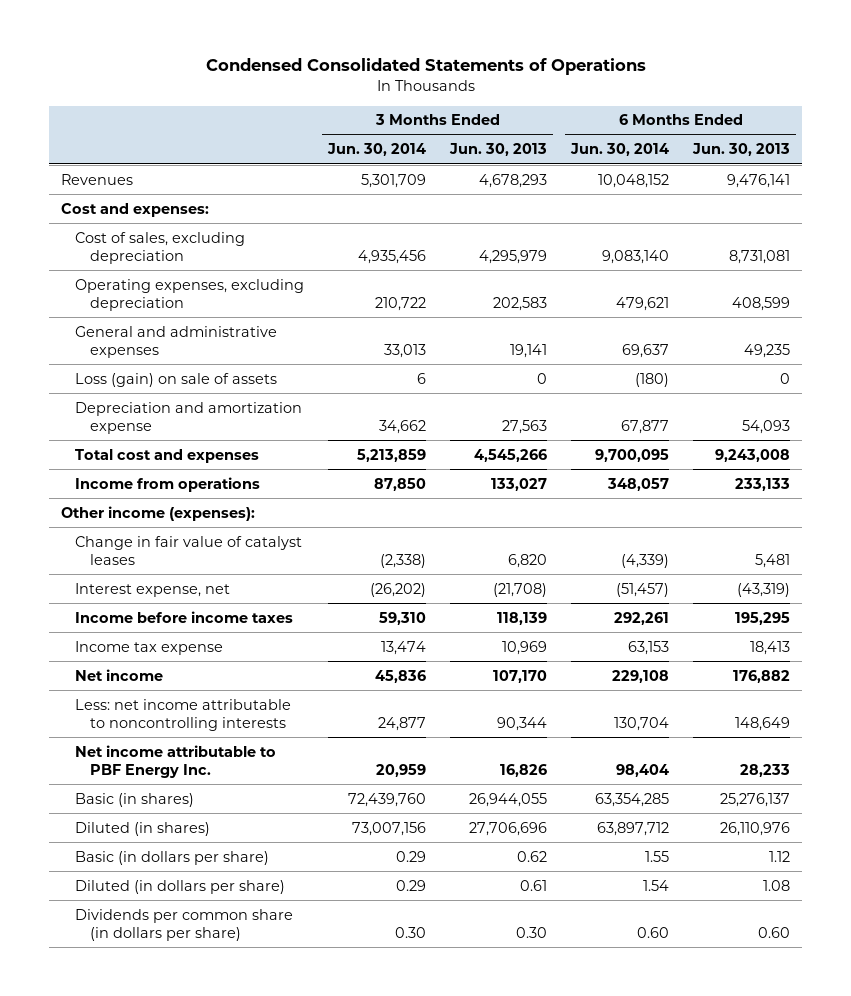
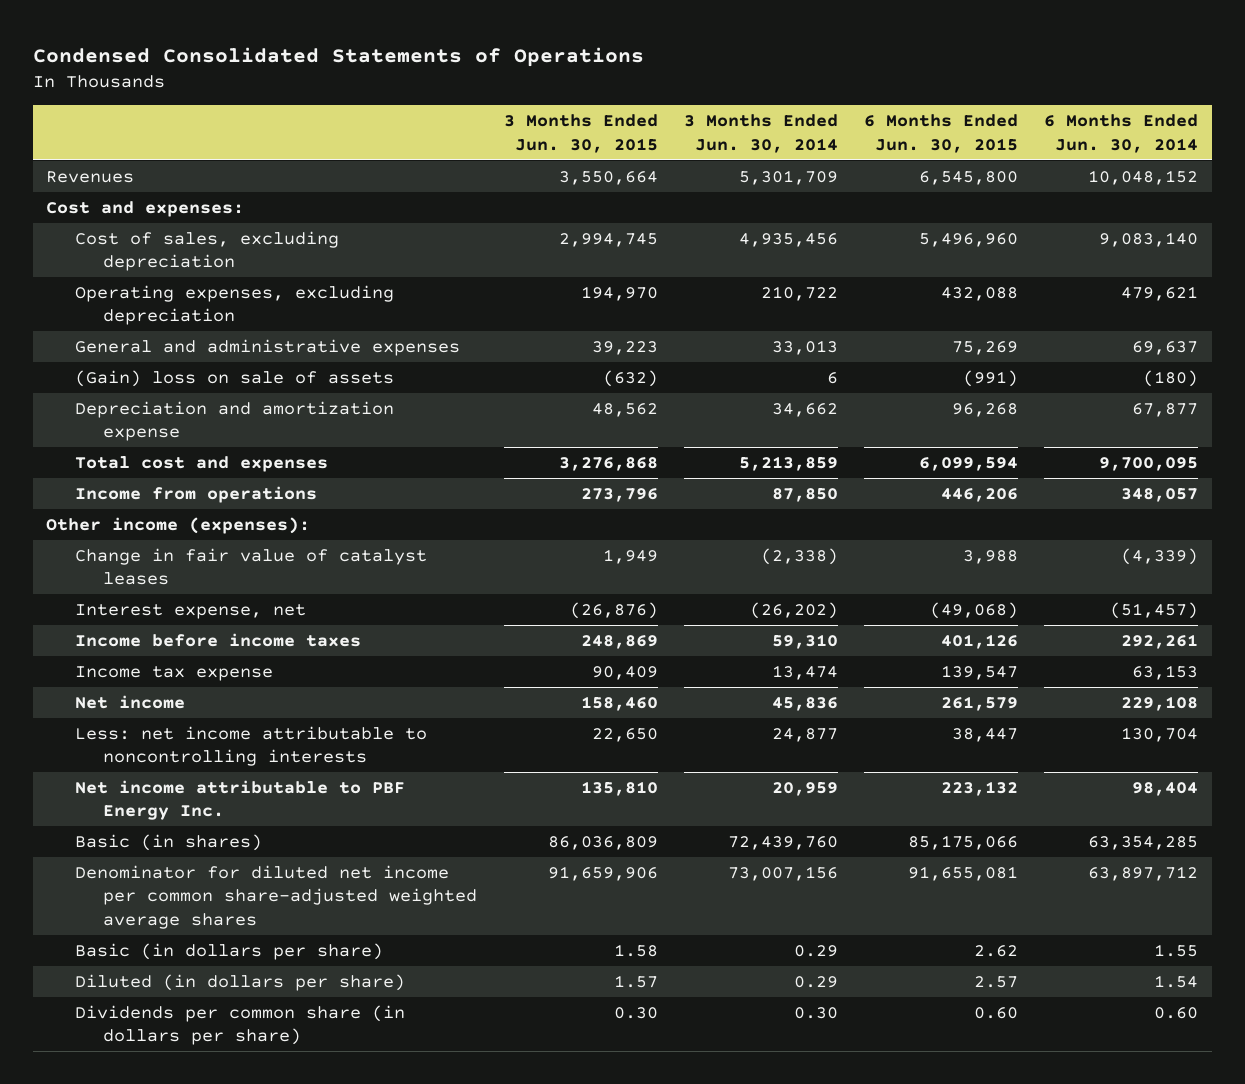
- | 3 Months Ended Jun. 30, 2014 | 3 Months Ended Jun. 30, 2013 | 6 Months Ended Jun. 30, 2014 | 6 Months Ended Jun. 30, 2013
+ | 3 Months Ended Jun. 30, 2015 | 3 Months Ended Jun. 30, 2014 | 6 Months Ended Jun. 30, 2015 | 6 Months Ended Jun. 30, 2014
- Loss (gain) on sale of assets | 6 | 0 | (180) | 0
+ (Gain) loss on sale of assets | (632) | 6 | (991) | (180)
- Diluted (in shares) | 73,007,156 | 27,706,696 | 63,897,712 | 26,110,976
+ Denominator for diluted net income per common share-adjusted weighted average shares | 91,659,906 | 73,007,156 | 91,655,081 | 63,897,712

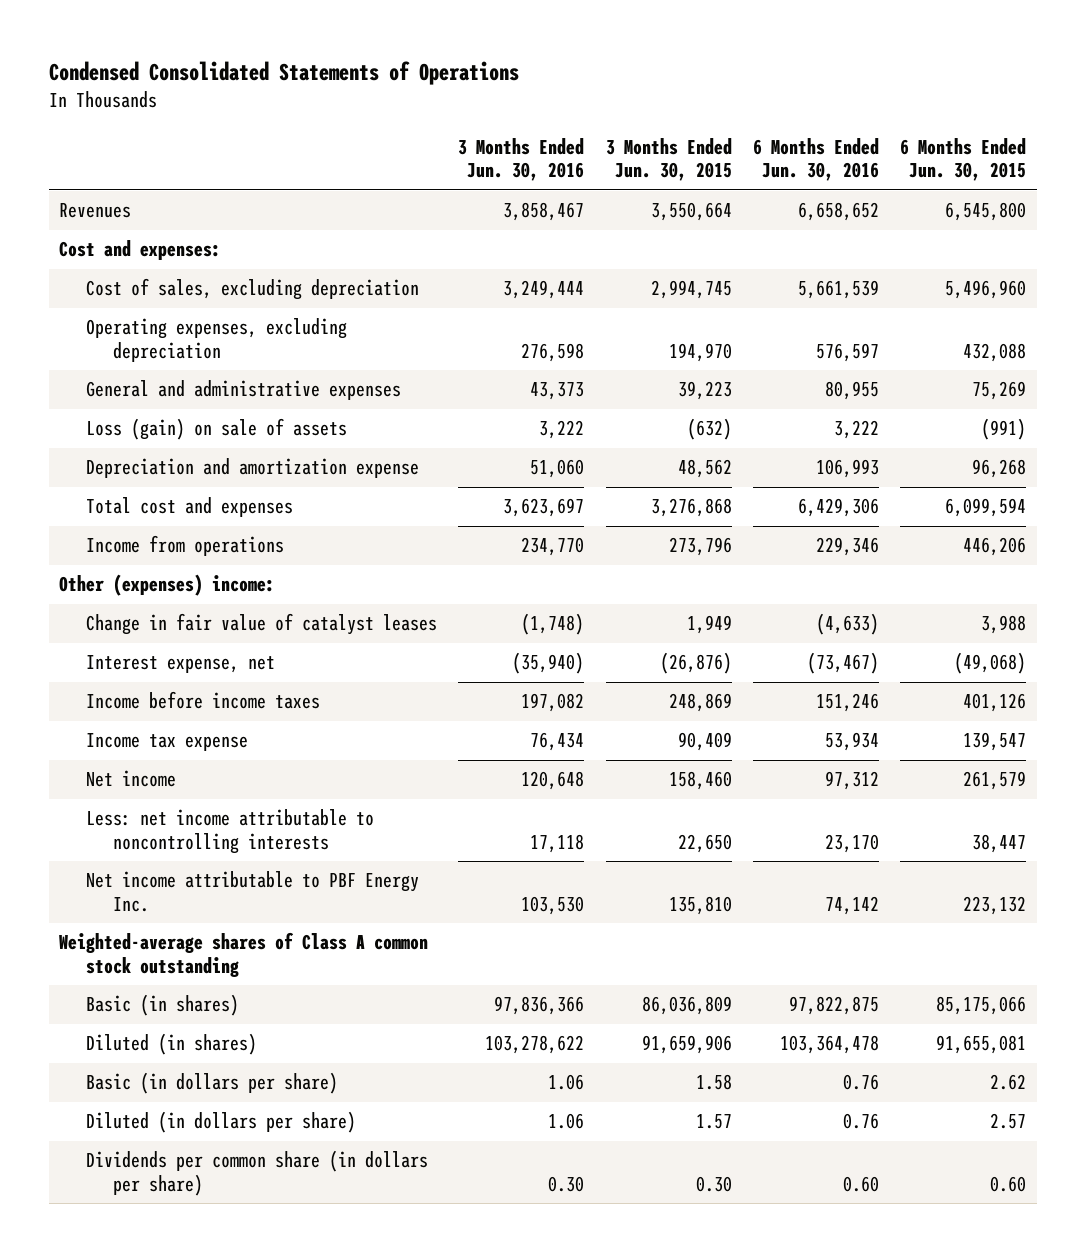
- | 3 Months Ended Jun. 30, 2015 | 3 Months Ended Jun. 30, 2014 | 6 Months Ended Jun. 30, 2015 | 6 Months Ended Jun. 30, 2014
+ | 3 Months Ended Jun. 30, 2016 | 3 Months Ended Jun. 30, 2015 | 6 Months Ended Jun. 30, 2016 | 6 Months Ended Jun. 30, 2015
- (Gain) loss on sale of assets | (632) | 6 | (991) | (180)
+ Loss (gain) on sale of assets | 3,222 | (632) | 3,222 | (991)
- Other income (expenses):
+ Other (expenses) income:
+ Weighted-average shares of Class A common stock outstanding
- Denominator for diluted net income per common share-adjusted weighted average shares | 91,659,906 | 73,007,156 | 91,655,081 | 63,897,712
+ Diluted (in shares) | 103,278,622 | 91,659,906 | 103,364,478 | 91,655,081

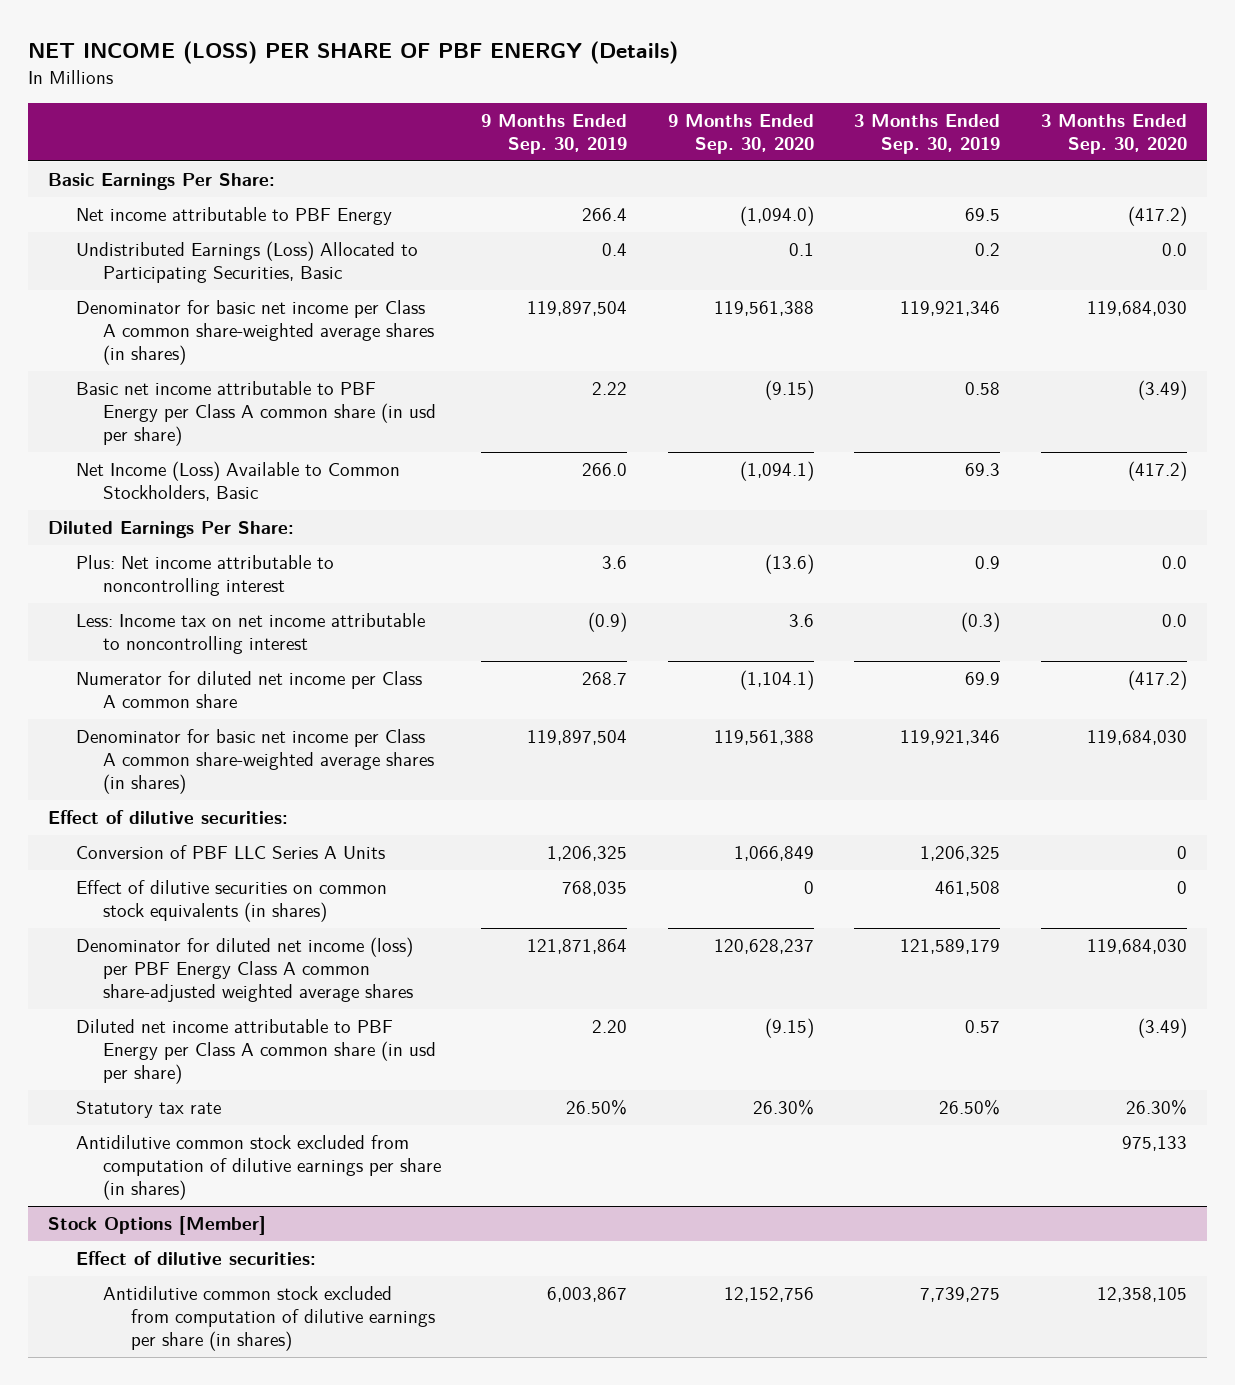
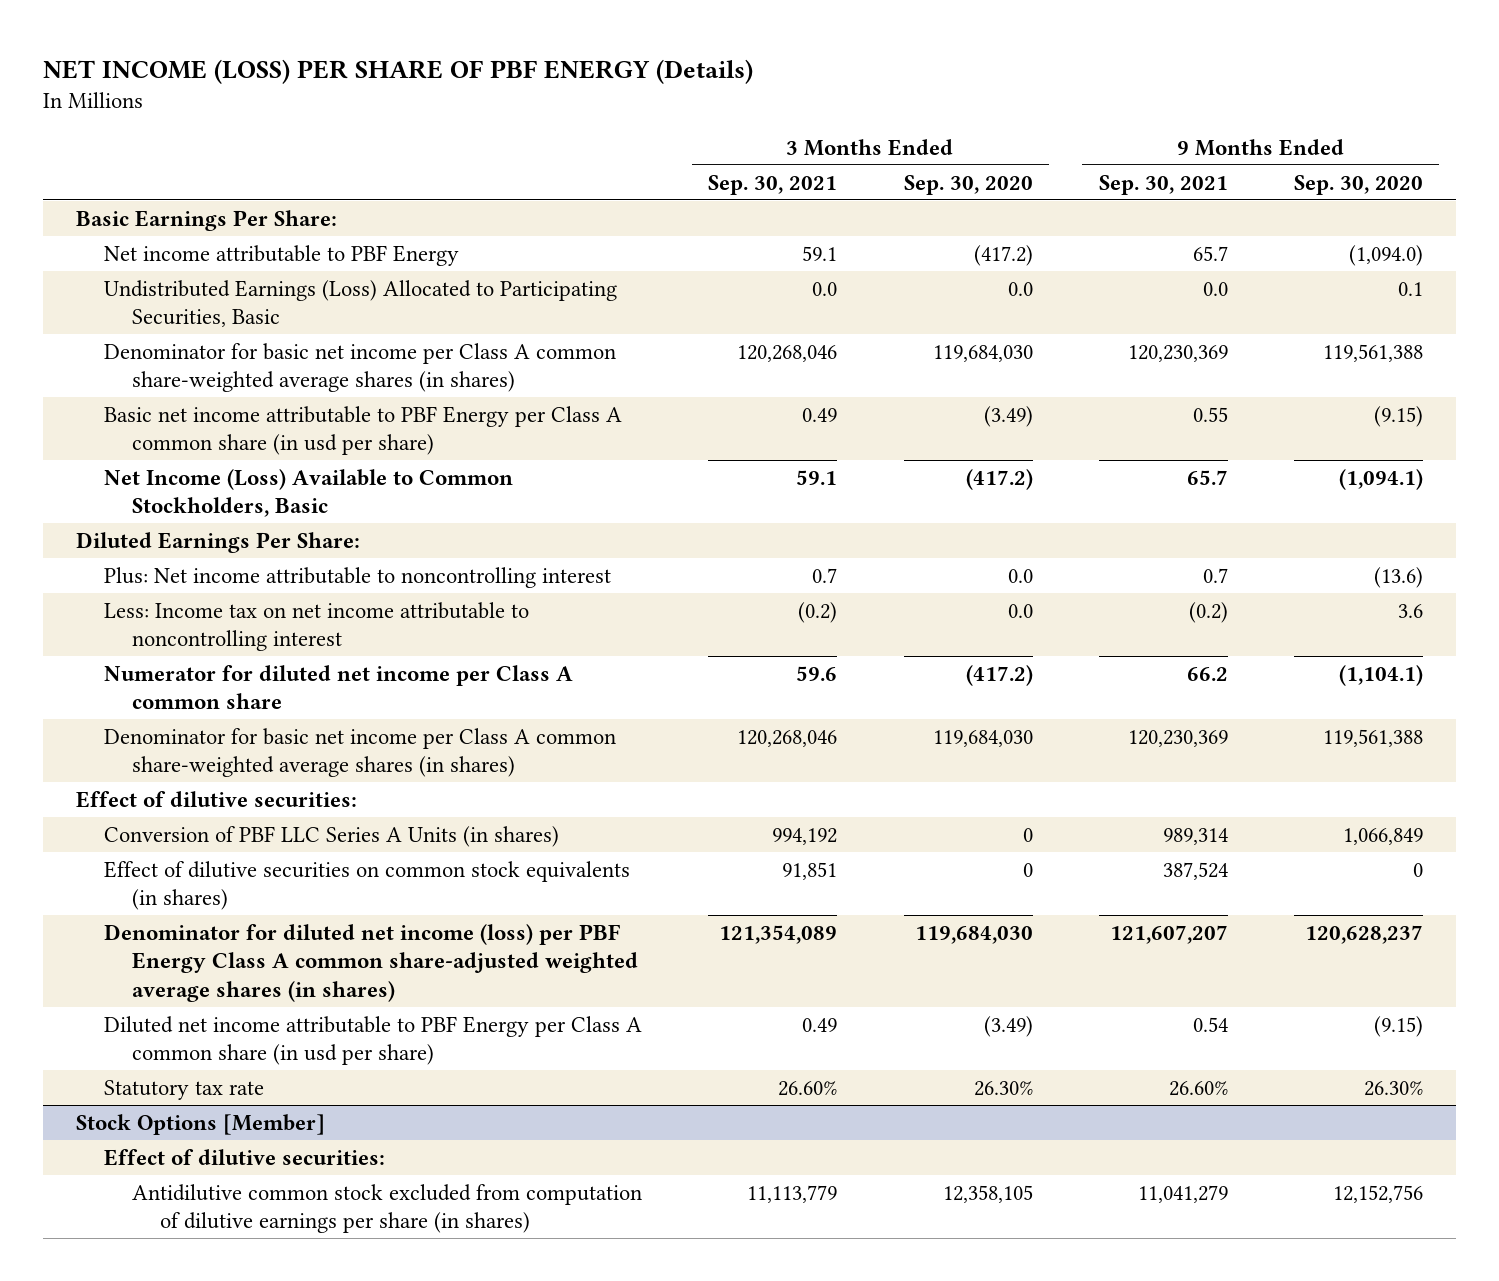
- | 9 Months Ended Sep. 30, 2019 | 9 Months Ended Sep. 30, 2020 | 3 Months Ended Sep. 30, 2019 | 3 Months Ended Sep. 30, 2020
+ | 3 Months Ended Sep. 30, 2021 | 3 Months Ended Sep. 30, 2020 | 9 Months Ended Sep. 30, 2021 | 9 Months Ended Sep. 30, 2020
- Conversion of PBF LLC Series A Units | 1,206,325 | 1,066,849 | 1,206,325 | 0
+ Conversion of PBF LLC Series A Units (in shares) | 994,192 | 0 | 989,314 | 1,066,849
- Denominator for diluted net income (loss) per PBF Energy Class A common share-adjusted weighted average shares | 121,871,864 | 120,628,237 | 121,589,179 | 119,684,030
+ Denominator for diluted net income (loss) per PBF Energy Class A common share-adjusted weighted average shares (in shares) | 121,354,089 | 119,684,030 | 121,607,207 | 120,628,237
- Antidilutive common stock excluded from computation of dilutive earnings per share (in shares) | | | | 975,133

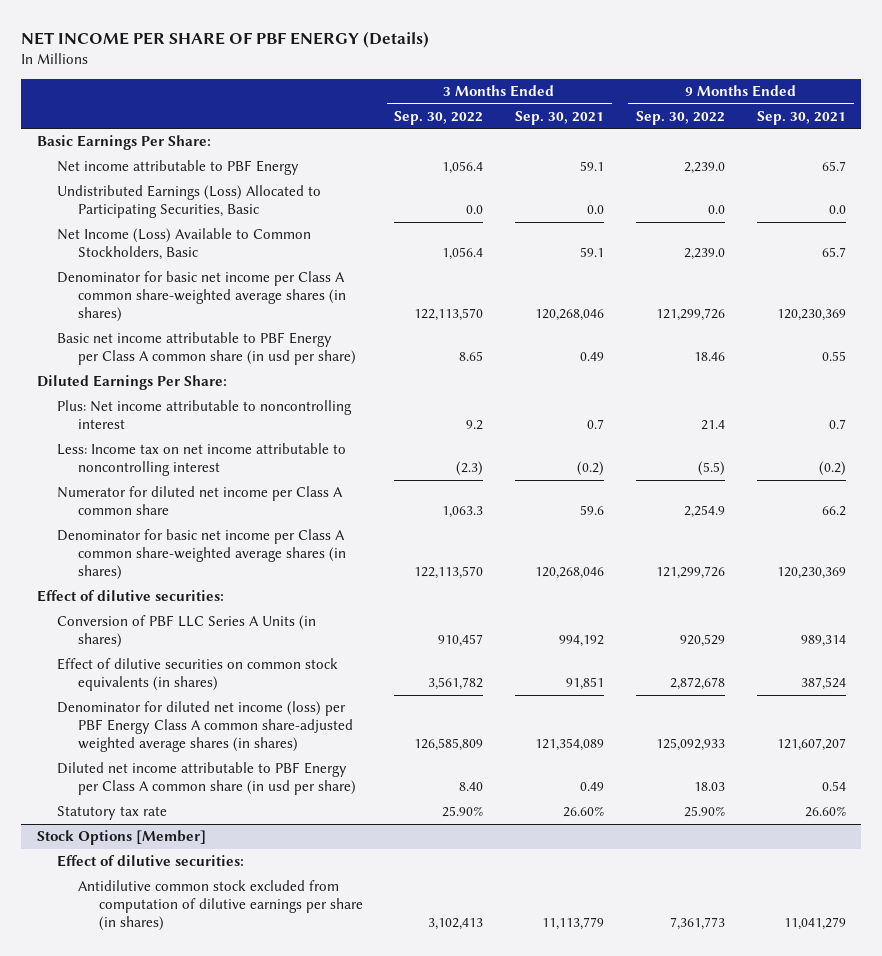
- NET INCOME (LOSS) PER SHARE OF PBF ENERGY (Details)
+ NET INCOME PER SHARE OF PBF ENERGY (Details)
- | 3 Months Ended Sep. 30, 2021 | 3 Months Ended Sep. 30, 2020 | 9 Months Ended Sep. 30, 2021 | 9 Months Ended Sep. 30, 2020
+ | 3 Months Ended Sep. 30, 2022 | 3 Months Ended Sep. 30, 2021 | 9 Months Ended Sep. 30, 2022 | 9 Months Ended Sep. 30, 2021
moved up: Net Income (Loss) Available to Common Stockholders, Basic | 1,056.4 | 59.1 | 2,239.0 | 65.7

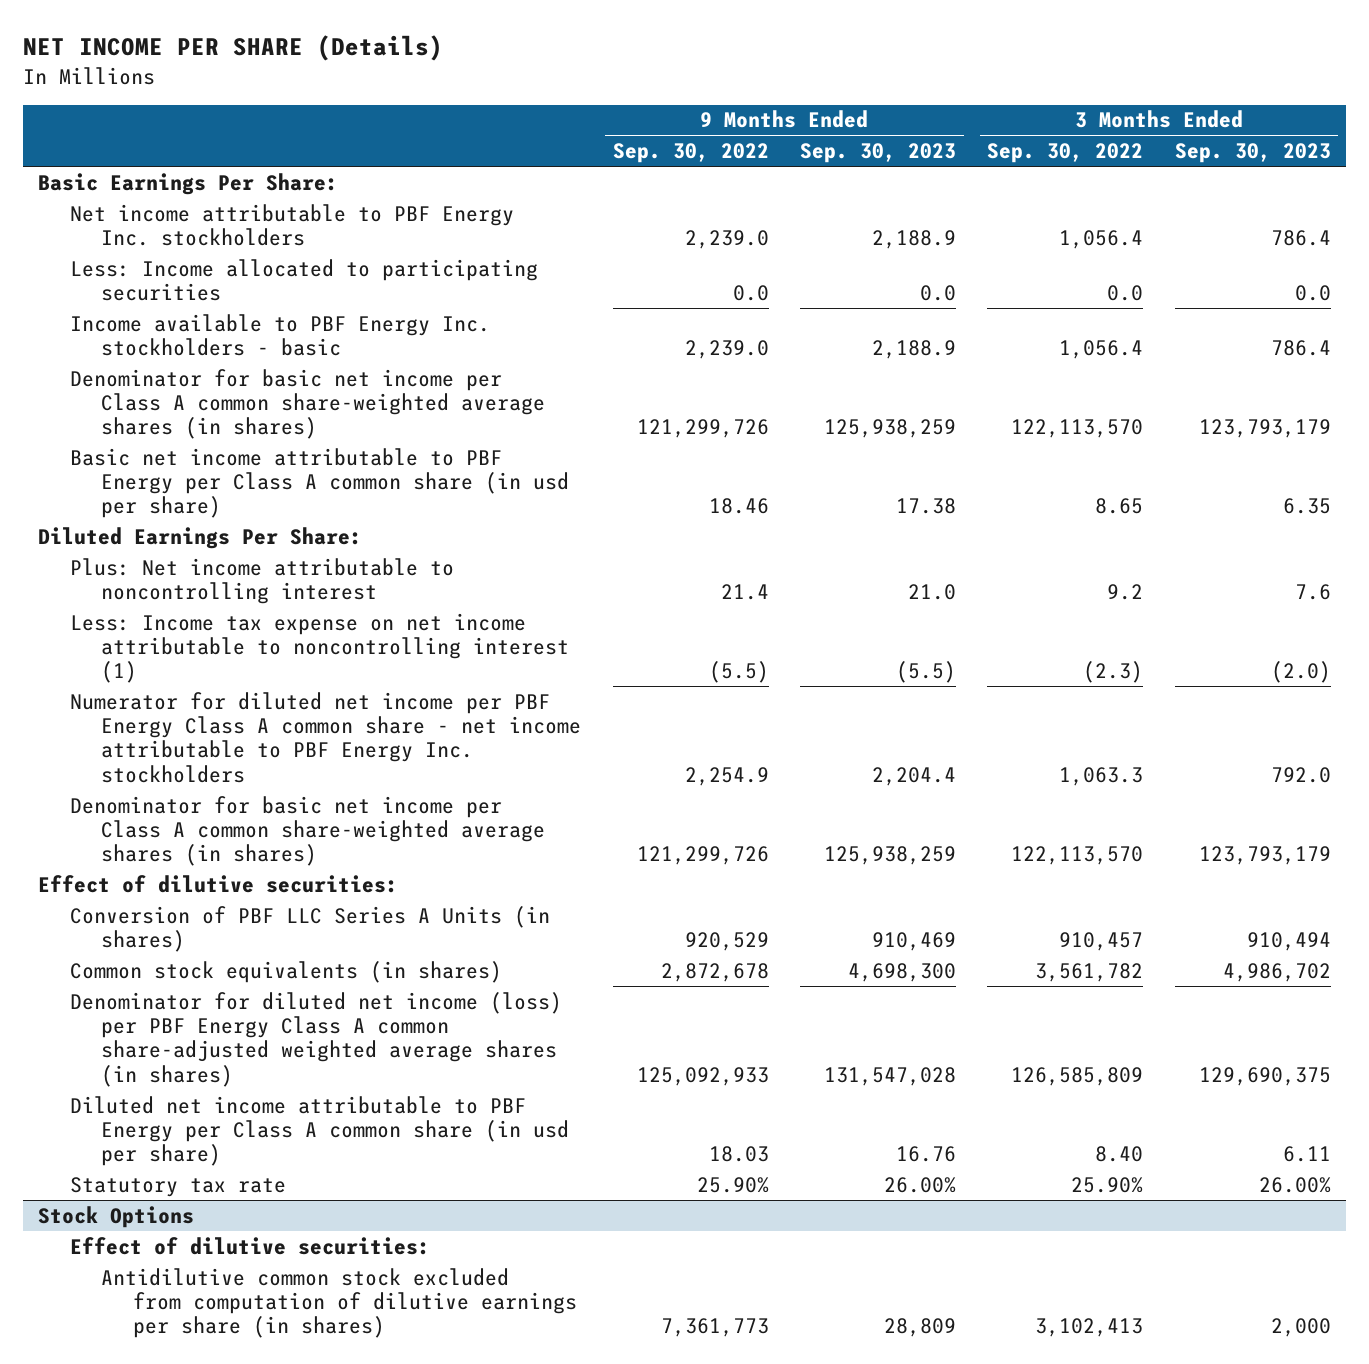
- NET INCOME PER SHARE OF PBF ENERGY (Details)
+ NET INCOME PER SHARE (Details)
- | 3 Months Ended Sep. 30, 2022 | 3 Months Ended Sep. 30, 2021 | 9 Months Ended Sep. 30, 2022 | 9 Months Ended Sep. 30, 2021
+ | 9 Months Ended Sep. 30, 2022 | 9 Months Ended Sep. 30, 2023 | 3 Months Ended Sep. 30, 2022 | 3 Months Ended Sep. 30, 2023
- Net income attributable to PBF Energy | 1,056.4 | 59.1 | 2,239.0 | 65.7
- Undistributed Earnings (Loss) Allocated to Participating Securities, Basic | 0.0 | 0.0 | 0.0 | 0.0
- Net Income (Loss) Available to Common Stockholders, Basic | 1,056.4 | 59.1 | 2,239.0 | 65.7
+ Net income attributable to PBF Energy Inc. stockholders | 2,239.0 | 2,188.9 | 1,056.4 | 786.4
+ Less: Income allocated to participating securities | 0.0 | 0.0 | 0.0 | 0.0
+ Income available to PBF Energy Inc. stockholders - basic | 2,239.0 | 2,188.9 | 1,056.4 | 786.4
- Less: Income tax on net income attributable to noncontrolling interest | (2.3) | (0.2) | (5.5) | (0.2)
- Numerator for diluted net income per Class A common share | 1,063.3 | 59.6 | 2,254.9 | 66.2
+ Less: Income tax expense on net income attributable to noncontrolling interest (1) | (5.5) | (5.5) | (2.3) | (2.0)
+ Numerator for diluted net income per PBF Energy Class A common share - net income attributable to PBF Energy Inc. stockholders | 2,254.9 | 2,204.4 | 1,063.3 | 792.0
- Effect of dilutive securities on common stock equivalents (in shares) | 3,561,782 | 91,851 | 2,872,678 | 387,524
+ Common stock equivalents (in shares) | 2,872,678 | 4,698,300 | 3,561,782 | 4,986,702
- Stock Options [Member]
+ Stock Options

